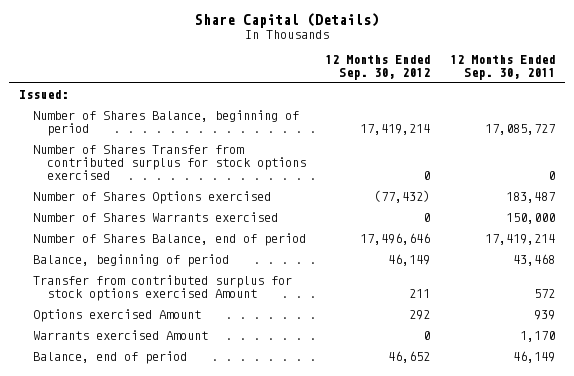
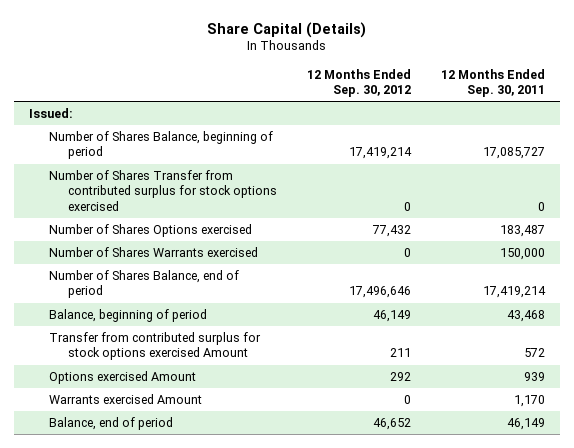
- Number of Shares Options exercised | (77,432) | 183,487
+ Number of Shares Options exercised | 77,432 | 183,487

